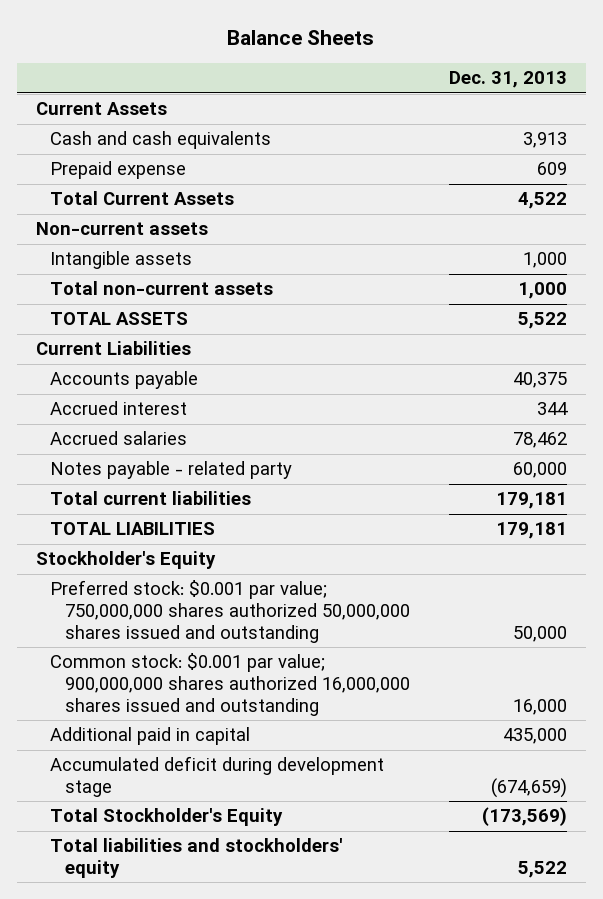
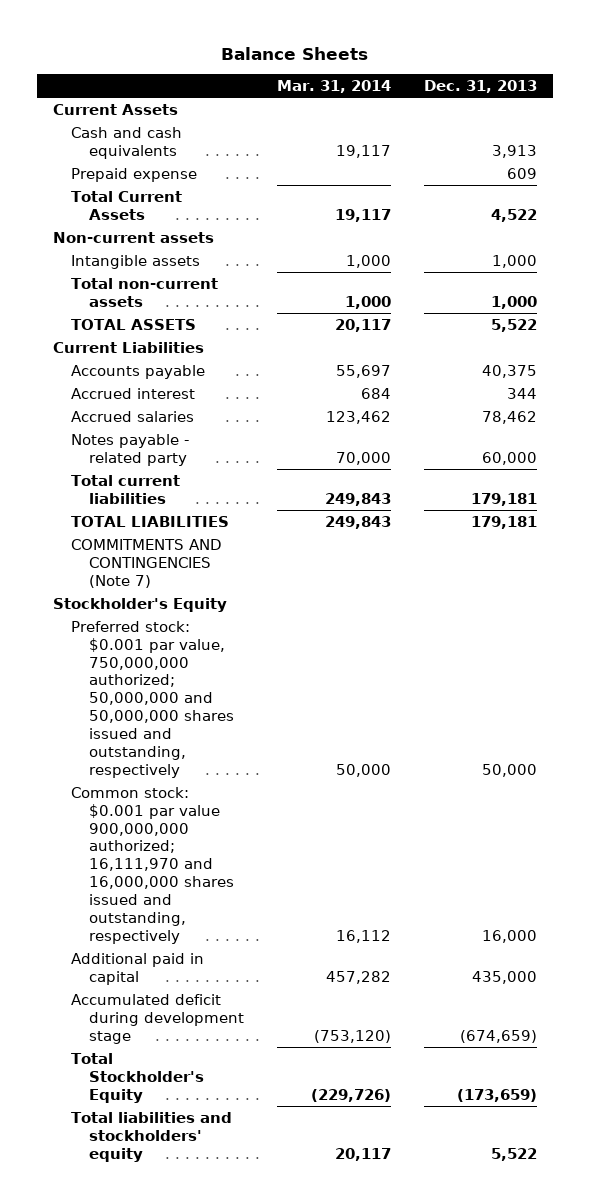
- | Dec. 31, 2013
+ | Mar. 31, 2014 | Dec. 31, 2013
+ COMMITMENTS AND CONTINGENCIES (Note 7)
- Preferred stock: $0.001 par value; 750,000,000 shares authorized 50,000,000 shares issued and outstanding | 50,000
- Common stock: $0.001 par value; 900,000,000 shares authorized 16,000,000 shares issued and outstanding | 16,000
+ Preferred stock: $0.001 par value, 750,000,000 authorized; 50,000,000 and 50,000,000 shares issued and outstanding, respectively | 50,000 | 50,000
+ Common stock: $0.001 par value 900,000,000 authorized; 16,111,970 and 16,000,000 shares issued and outstanding, respectively | 16,112 | 16,000
- Total Stockholder's Equity | (173,569)
+ Total Stockholder's Equity | (229,726) | (173,659)

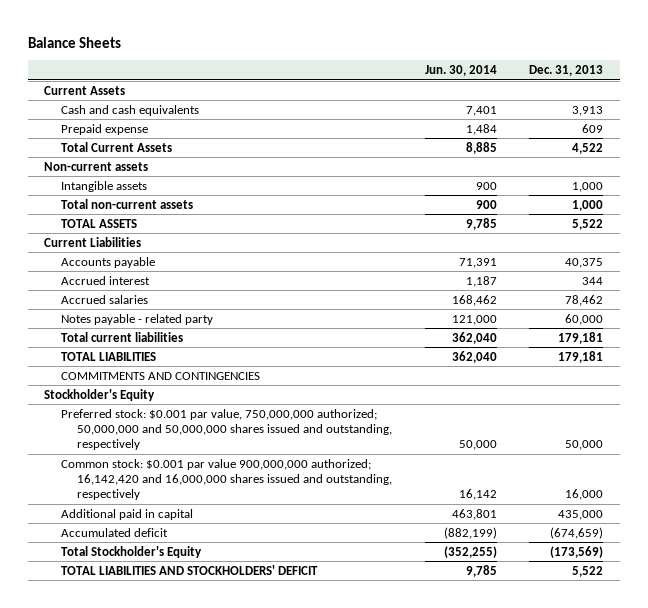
- | Mar. 31, 2014 | Dec. 31, 2013
+ | Jun. 30, 2014 | Dec. 31, 2013
- COMMITMENTS AND CONTINGENCIES (Note 7)
+ COMMITMENTS AND CONTINGENCIES
- Common stock: $0.001 par value 900,000,000 authorized; 16,111,970 and 16,000,000 shares issued and outstanding, respectively | 16,112 | 16,000
+ Common stock: $0.001 par value 900,000,000 authorized; 16,142,420 and 16,000,000 shares issued and outstanding, respectively | 16,142 | 16,000
- Accumulated deficit during development stage | (753,120) | (674,659)
- Total Stockholder's Equity | (229,726) | (173,659)
- Total liabilities and stockholders' equity | 20,117 | 5,522
+ Accumulated deficit | (882,199) | (674,659)
+ Total Stockholder's Equity | (352,255) | (173,569)
+ TOTAL LIABILITIES AND STOCKHOLDERS' DEFICIT | 9,785 | 5,522

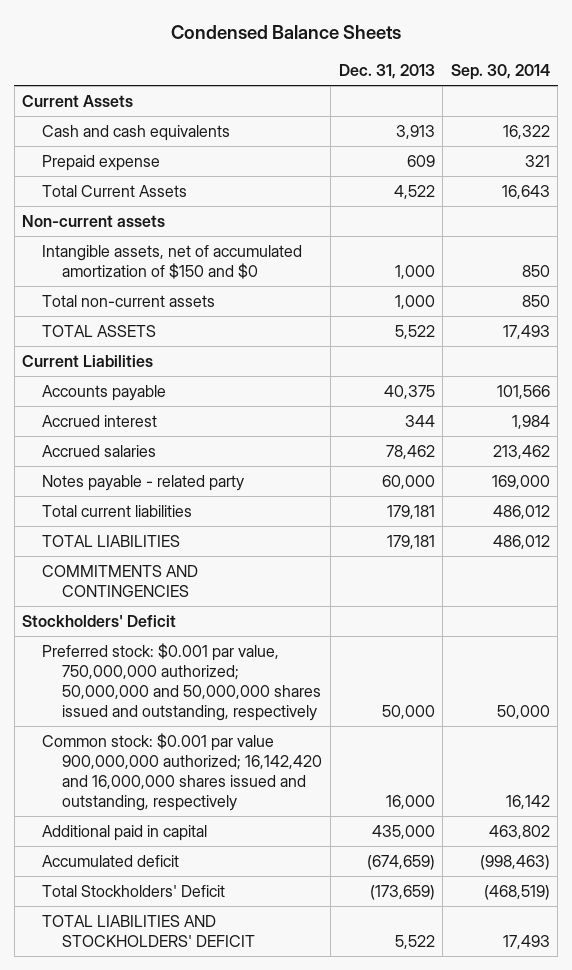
- Balance Sheets
+ Condensed Balance Sheets
- | Jun. 30, 2014 | Dec. 31, 2013
+ | Dec. 31, 2013 | Sep. 30, 2014
- Intangible assets | 900 | 1,000
+ Intangible assets, net of accumulated amortization of $150 and $0 | 1,000 | 850
- Stockholder's Equity
+ Stockholders' Deficit
- Total Stockholder's Equity | (352,255) | (173,569)
+ Total Stockholders' Deficit | (173,659) | (468,519)

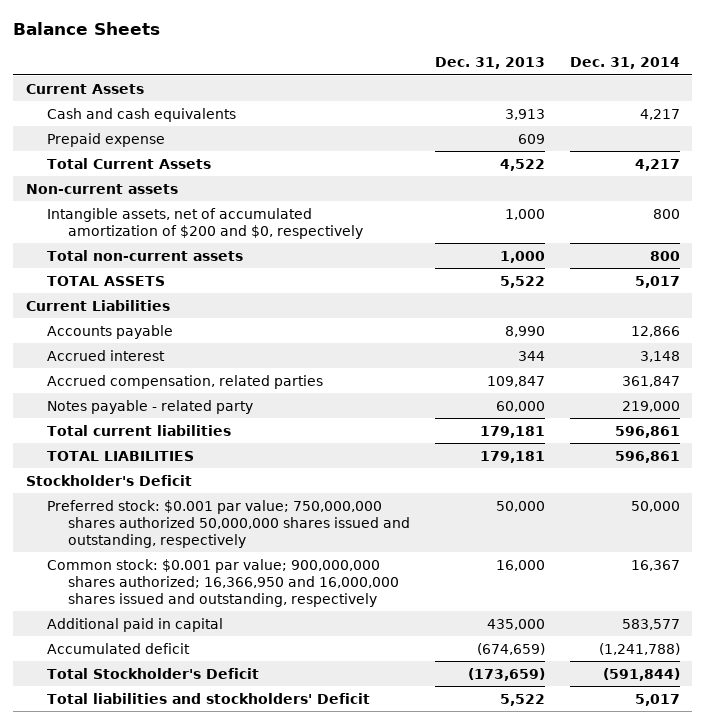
- Condensed Balance Sheets
+ Balance Sheets
- | Dec. 31, 2013 | Sep. 30, 2014
+ | Dec. 31, 2013 | Dec. 31, 2014
- Intangible assets, net of accumulated amortization of $150 and $0 | 1,000 | 850
+ Intangible assets, net of accumulated amortization of $200 and $0, respectively | 1,000 | 800
- Accounts payable | 40,375 | 101,566
+ Accounts payable | 8,990 | 12,866
- Accrued salaries | 78,462 | 213,462
+ Accrued compensation, related parties | 109,847 | 361,847
- COMMITMENTS AND CONTINGENCIES
- Stockholders' Deficit
- Preferred stock: $0.001 par value, 750,000,000 authorized; 50,000,000 and 50,000,000 shares issued and outstanding, respectively | 50,000 | 50,000
- Common stock: $0.001 par value 900,000,000 authorized; 16,142,420 and 16,000,000 shares issued and outstanding, respectively | 16,000 | 16,142
+ Stockholder's Deficit
+ Preferred stock: $0.001 par value; 750,000,000 shares authorized 50,000,000 shares issued and outstanding, respectively | 50,000 | 50,000
+ Common stock: $0.001 par value; 900,000,000 shares authorized; 16,366,950 and 16,000,000 shares issued and outstanding, respectively | 16,000 | 16,367
- Total Stockholders' Deficit | (173,659) | (468,519)
- TOTAL LIABILITIES AND STOCKHOLDERS' DEFICIT | 5,522 | 17,493
+ Total Stockholder's Deficit | (173,659) | (591,844)
+ Total liabilities and stockholders' Deficit | 5,522 | 5,017

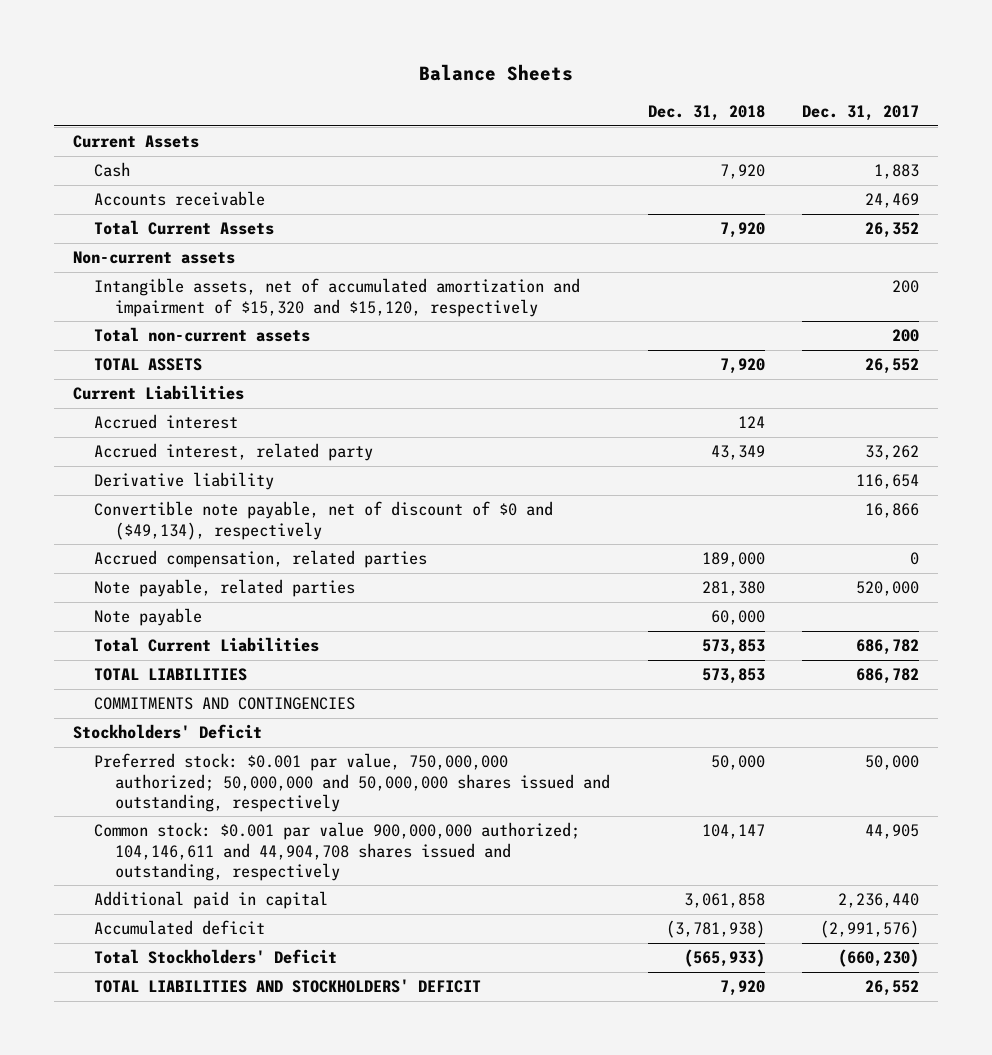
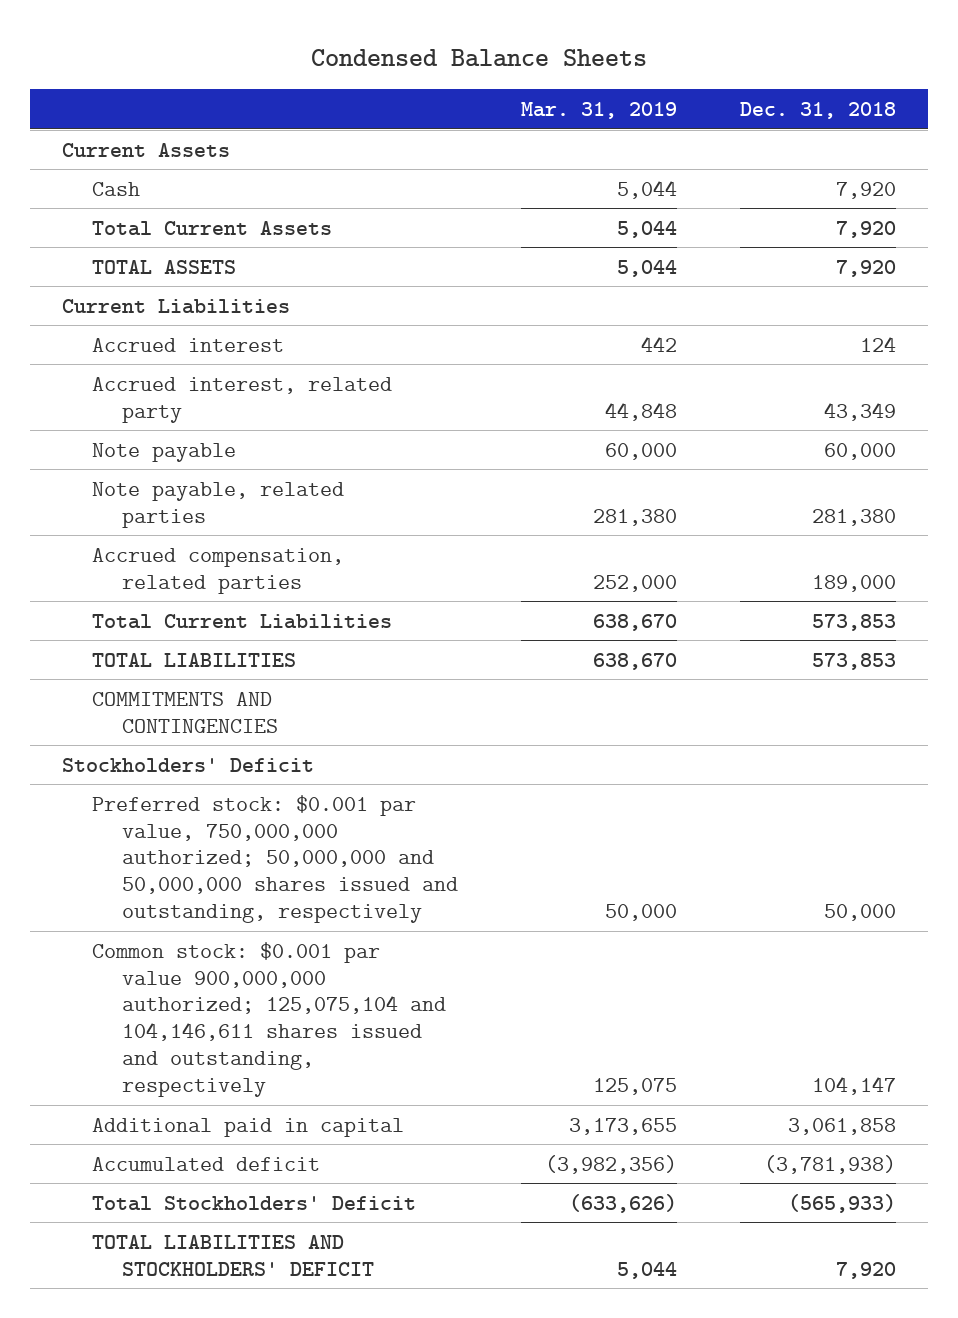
- Balance Sheets
+ Condensed Balance Sheets
- | Dec. 31, 2018 | Dec. 31, 2017
+ | Mar. 31, 2019 | Dec. 31, 2018
- Accounts receivable | | 24,469
- Non-current assets
- Intangible assets, net of accumulated amortization and impairment of $15,320 and $15,120, respectively | | 200
- Total non-current assets | | 200
- Derivative liability | | 116,654
- Convertible note payable, net of discount of $0 and ($49,134), respectively | | 16,866
moved down: Note payable, related parties | 281,380 | 281,380
moved down: Accrued compensation, related parties | 252,000 | 189,000
- Common stock: $0.001 par value 900,000,000 authorized; 104,146,611 and 44,904,708 shares issued and outstanding, respectively | 104,147 | 44,905
+ Common stock: $0.001 par value 900,000,000 authorized; 125,075,104 and 104,146,611 shares issued and outstanding, respectively | 125,075 | 104,147

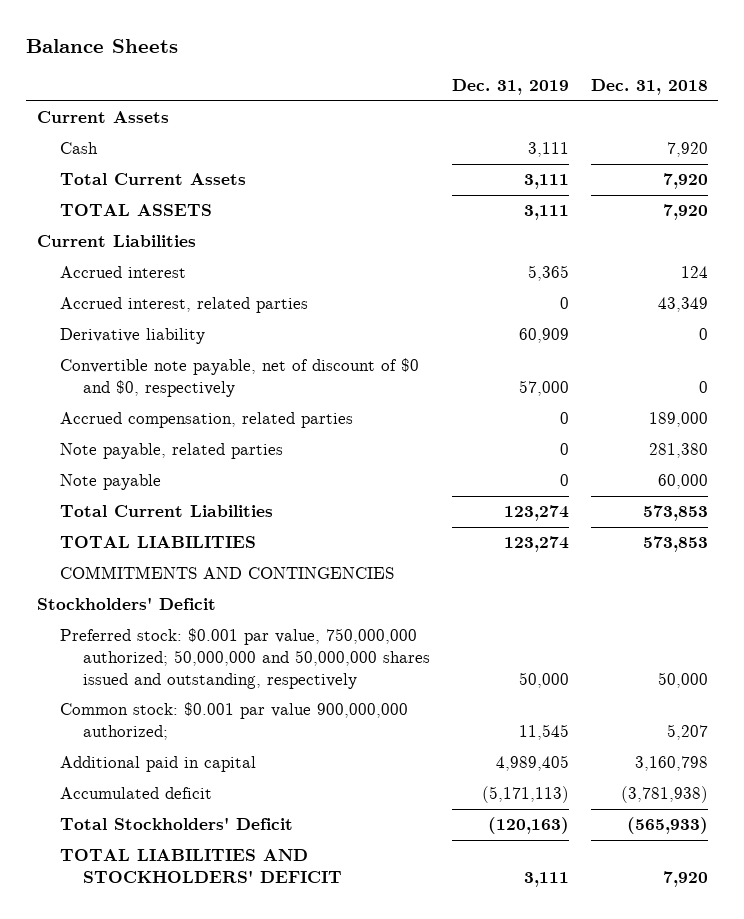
- Condensed Balance Sheets
+ Balance Sheets
- | Mar. 31, 2019 | Dec. 31, 2018
+ | Dec. 31, 2019 | Dec. 31, 2018
- Accrued interest, related party | 44,848 | 43,349
+ Accrued interest, related parties | 0 | 43,349
+ Derivative liability | 60,909 | 0
+ Convertible note payable, net of discount of $0 and $0, respectively | 57,000 | 0
moved down: Note payable, related parties | 0 | 281,380
moved down: Note payable | 0 | 60,000
- Common stock: $0.001 par value 900,000,000 authorized; 125,075,104 and 104,146,611 shares issued and outstanding, respectively | 125,075 | 104,147
- Additional paid in capital | 3,173,655 | 3,061,858
+ Common stock: $0.001 par value 900,000,000 authorized; | 11,545 | 5,207
+ Additional paid in capital | 4,989,405 | 3,160,798

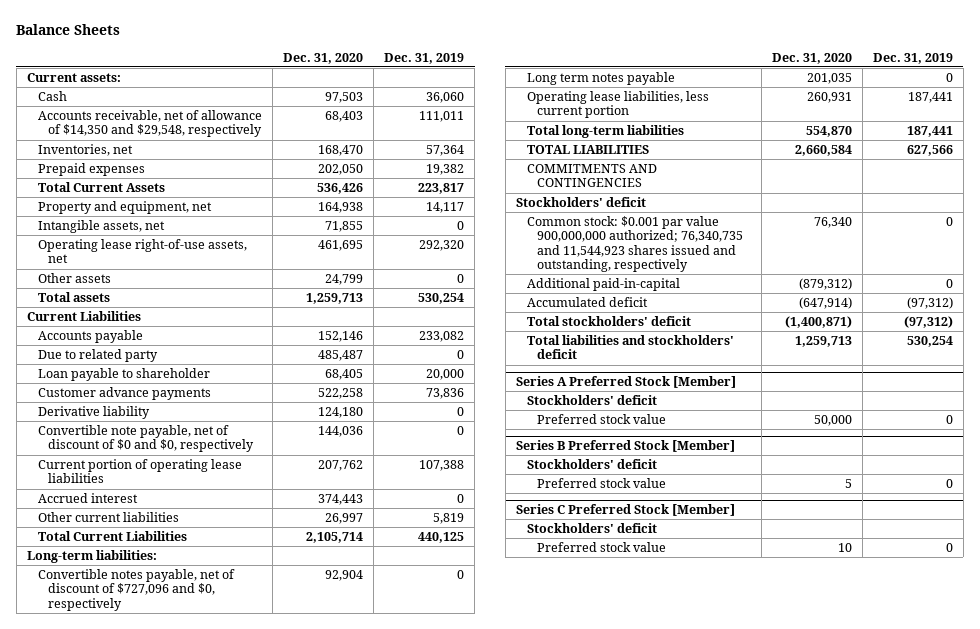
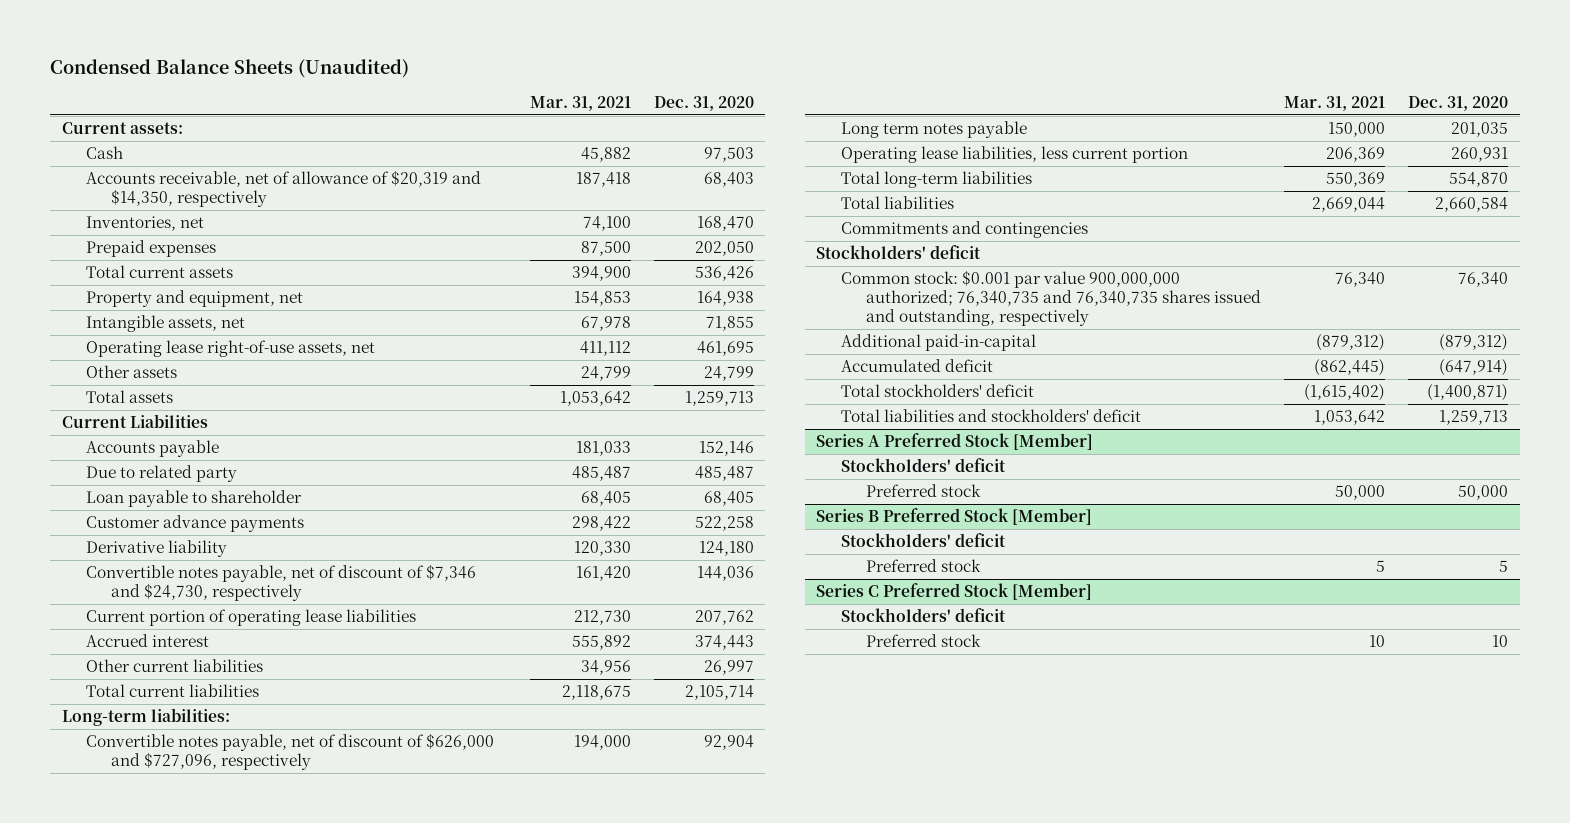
- Balance Sheets
+ Condensed Balance Sheets (Unaudited)
- | Dec. 31, 2020 | Dec. 31, 2019
+ | Mar. 31, 2021 | Dec. 31, 2020
- Accounts receivable, net of allowance of $14,350 and $29,548, respectively | 68,403 | 111,011
+ Accounts receivable, net of allowance of $20,319 and $14,350, respectively | 187,418 | 68,403
- Total Current Assets | 536,426 | 223,817
+ Total current assets | 394,900 | 536,426
- Convertible note payable, net of discount of $0 and $0, respectively | 144,036 | 0
+ Convertible notes payable, net of discount of $7,346 and $24,730, respectively | 161,420 | 144,036
- Total Current Liabilities | 2,105,714 | 440,125
+ Total current liabilities | 2,118,675 | 2,105,714
- Convertible notes payable, net of discount of $727,096 and $0, respectively | 92,904 | 0
+ Convertible notes payable, net of discount of $626,000 and $727,096, respectively | 194,000 | 92,904
- TOTAL LIABILITIES | 2,660,584 | 627,566
- COMMITMENTS AND CONTINGENCIES
+ Total liabilities | 2,669,044 | 2,660,584
+ Commitments and contingencies
- Common stock: $0.001 par value 900,000,000 authorized; 76,340,735 and 11,544,923 shares issued and outstanding, respectively | 76,340 | 0
+ Common stock: $0.001 par value 900,000,000 authorized; 76,340,735 and 76,340,735 shares issued and outstanding, respectively | 76,340 | 76,340
@ Series A Preferred Stock [Member]
- Preferred stock value | 50,000 | 0
+ Preferred stock | 50,000 | 50,000
@ Series B Preferred Stock [Member]
- Preferred stock value | 5 | 0
+ Preferred stock | 5 | 5
@ Series C Preferred Stock [Member]
- Preferred stock value | 10 | 0
+ Preferred stock | 10 | 10

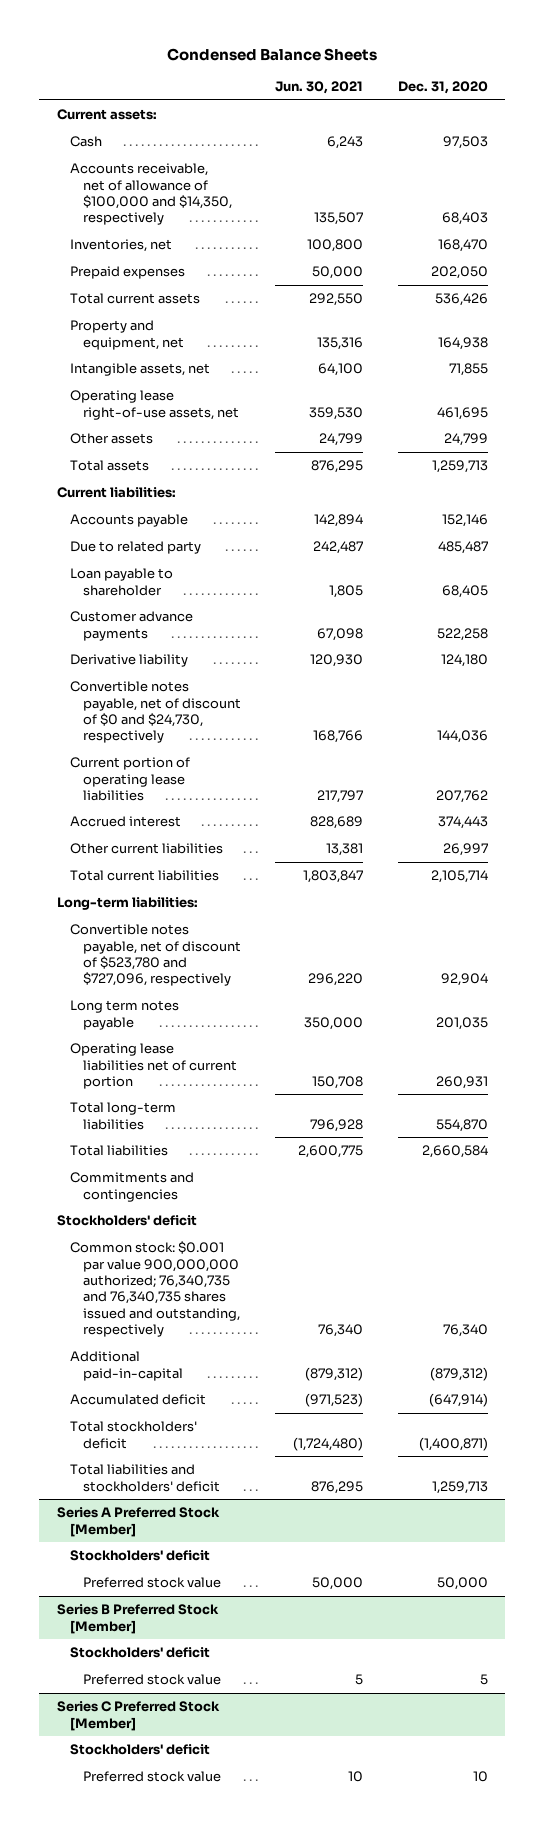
- Condensed Balance Sheets (Unaudited)
+ Condensed Balance Sheets
- | Mar. 31, 2021 | Dec. 31, 2020
+ | Jun. 30, 2021 | Dec. 31, 2020
- Accounts receivable, net of allowance of $20,319 and $14,350, respectively | 187,418 | 68,403
+ Accounts receivable, net of allowance of $100,000 and $14,350, respectively | 135,507 | 68,403
- Current Liabilities
+ Current liabilities:
- Convertible notes payable, net of discount of $7,346 and $24,730, respectively | 161,420 | 144,036
+ Convertible notes payable, net of discount of $0 and $24,730, respectively | 168,766 | 144,036
- Convertible notes payable, net of discount of $626,000 and $727,096, respectively | 194,000 | 92,904
+ Convertible notes payable, net of discount of $523,780 and $727,096, respectively | 296,220 | 92,904
- Operating lease liabilities, less current portion | 206,369 | 260,931
+ Operating lease liabilities net of current portion | 150,708 | 260,931
@ Series A Preferred Stock [Member]
- Preferred stock | 50,000 | 50,000
+ Preferred stock value | 50,000 | 50,000
@ Series B Preferred Stock [Member]
- Preferred stock | 5 | 5
+ Preferred stock value | 5 | 5
@ Series C Preferred Stock [Member]
- Preferred stock | 10 | 10
+ Preferred stock value | 10 | 10

